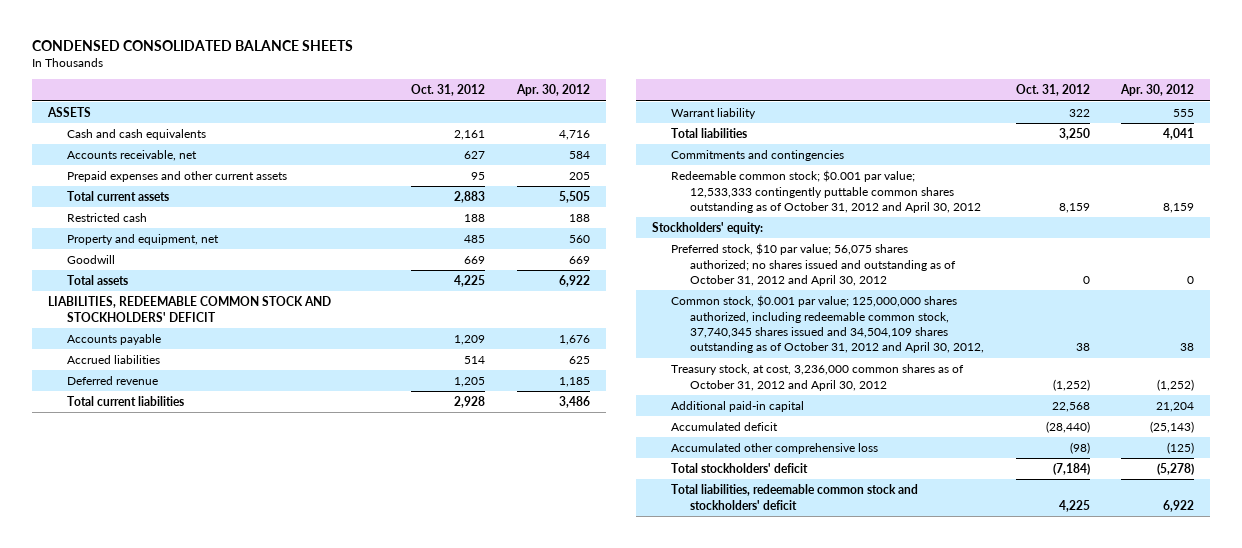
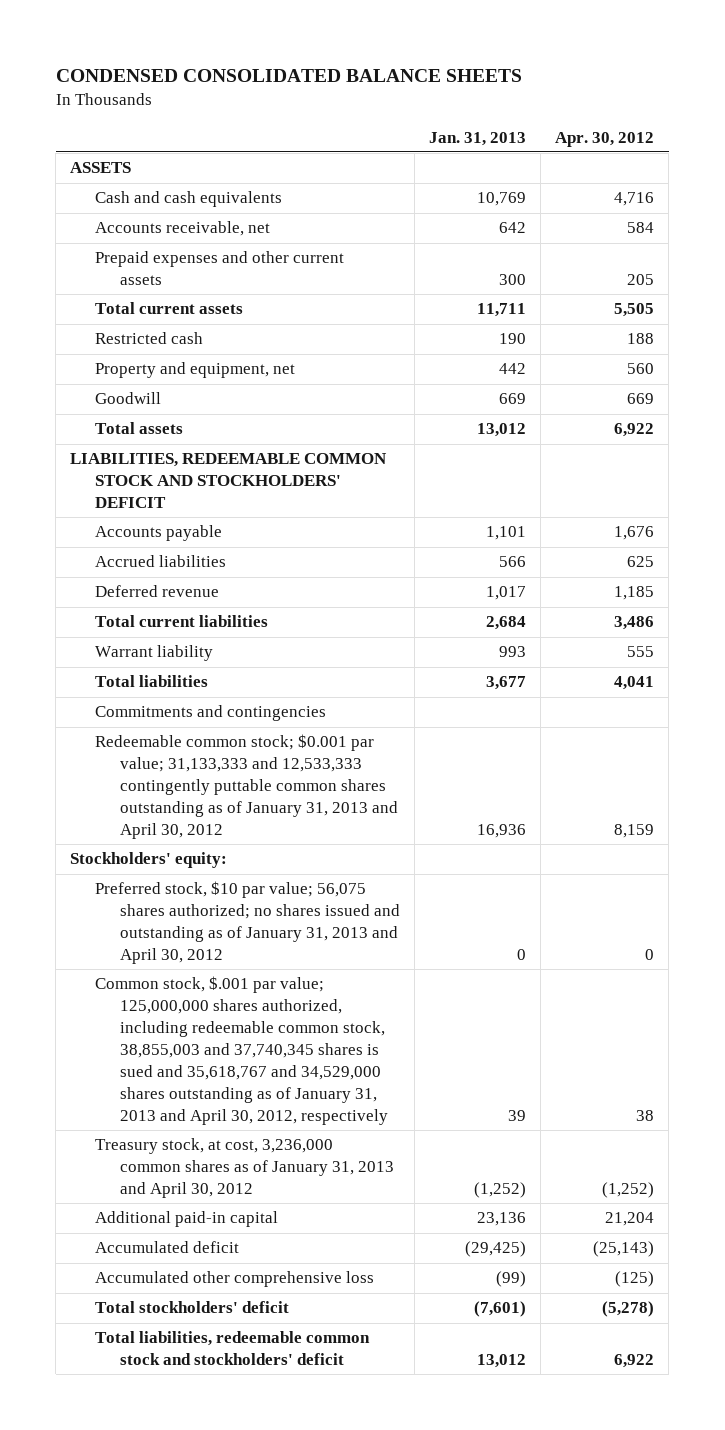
- | Oct. 31, 2012 | Apr. 30, 2012
+ | Jan. 31, 2013 | Apr. 30, 2012
- Redeemable common stock; $0.001 par value; 12,533,333 contingently puttable common shares outstanding as of October 31, 2012 and April 30, 2012 | 8,159 | 8,159
+ Redeemable common stock; $0.001 par value; 31,133,333 and 12,533,333 contingently puttable common shares outstanding as of January 31, 2013 and April 30, 2012 | 16,936 | 8,159
- Preferred stock, $10 par value; 56,075 shares authorized; no shares issued and outstanding as of October 31, 2012 and April 30, 2012 | 0 | 0
- Common stock, $0.001 par value; 125,000,000 shares authorized, including redeemable common stock, 37,740,345 shares issued and 34,504,109 shares outstanding as of October 31, 2012 and April 30, 2012, | 38 | 38
- Treasury stock, at cost, 3,236,000 common shares as of October 31, 2012 and April 30, 2012 | (1,252) | (1,252)
+ Preferred stock, $10 par value; 56,075 shares authorized; no shares issued and outstanding as of January 31, 2013 and April 30, 2012 | 0 | 0
+ Common stock, $.001 par value; 125,000,000 shares authorized, including redeemable common stock, 38,855,003 and 37,740,345 shares is sued and 35,618,767 and 34,529,000 shares outstanding as of January 31, 2013 and April 30, 2012, respectively | 39 | 38
+ Treasury stock, at cost, 3,236,000 common shares as of January 31, 2013 and April 30, 2012 | (1,252) | (1,252)

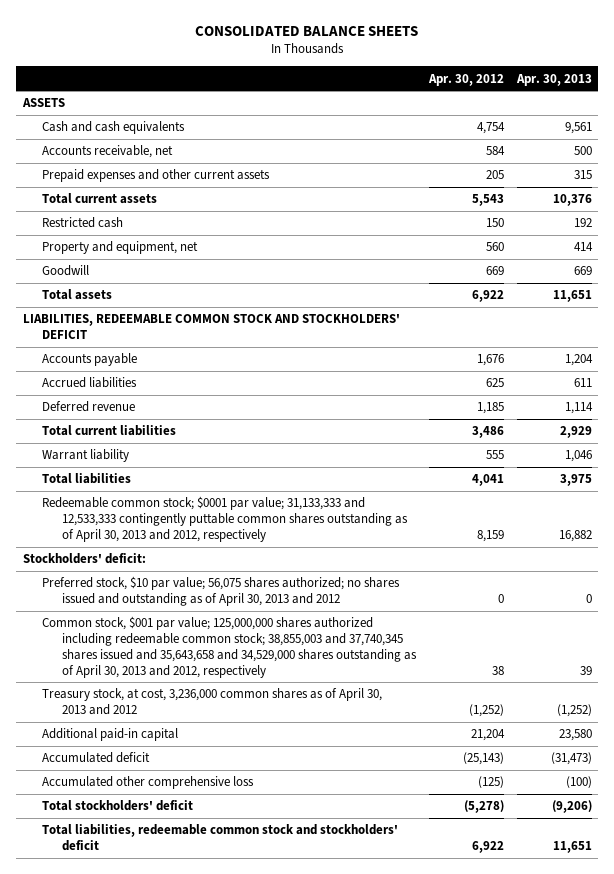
- CONDENSED CONSOLIDATED BALANCE SHEETS
+ CONSOLIDATED BALANCE SHEETS
- | Jan. 31, 2013 | Apr. 30, 2012
+ | Apr. 30, 2012 | Apr. 30, 2013
- Cash and cash equivalents | 10,769 | 4,716
+ Cash and cash equivalents | 4,754 | 9,561
- Total current assets | 11,711 | 5,505
- Restricted cash | 190 | 188
+ Total current assets | 5,543 | 10,376
+ Restricted cash | 150 | 192
- Commitments and contingencies
- Redeemable common stock; $0.001 par value; 31,133,333 and 12,533,333 contingently puttable common shares outstanding as of January 31, 2013 and April 30, 2012 | 16,936 | 8,159
- Stockholders' equity:
- Preferred stock, $10 par value; 56,075 shares authorized; no shares issued and outstanding as of January 31, 2013 and April 30, 2012 | 0 | 0
- Common stock, $.001 par value; 125,000,000 shares authorized, including redeemable common stock, 38,855,003 and 37,740,345 shares is sued and 35,618,767 and 34,529,000 shares outstanding as of January 31, 2013 and April 30, 2012, respectively | 39 | 38
- Treasury stock, at cost, 3,236,000 common shares as of January 31, 2013 and April 30, 2012 | (1,252) | (1,252)
+ Redeemable common stock; $0001 par value; 31,133,333 and 12,533,333 contingently puttable common shares outstanding as of April 30, 2013 and 2012, respectively | 8,159 | 16,882
+ Stockholders' deficit:
+ Preferred stock, $10 par value; 56,075 shares authorized; no shares issued and outstanding as of April 30, 2013 and 2012 | 0 | 0
+ Common stock, $001 par value; 125,000,000 shares authorized including redeemable common stock; 38,855,003 and 37,740,345 shares issued and 35,643,658 and 34,529,000 shares outstanding as of April 30, 2013 and 2012, respectively | 38 | 39
+ Treasury stock, at cost, 3,236,000 common shares as of April 30, 2013 and 2012 | (1,252) | (1,252)

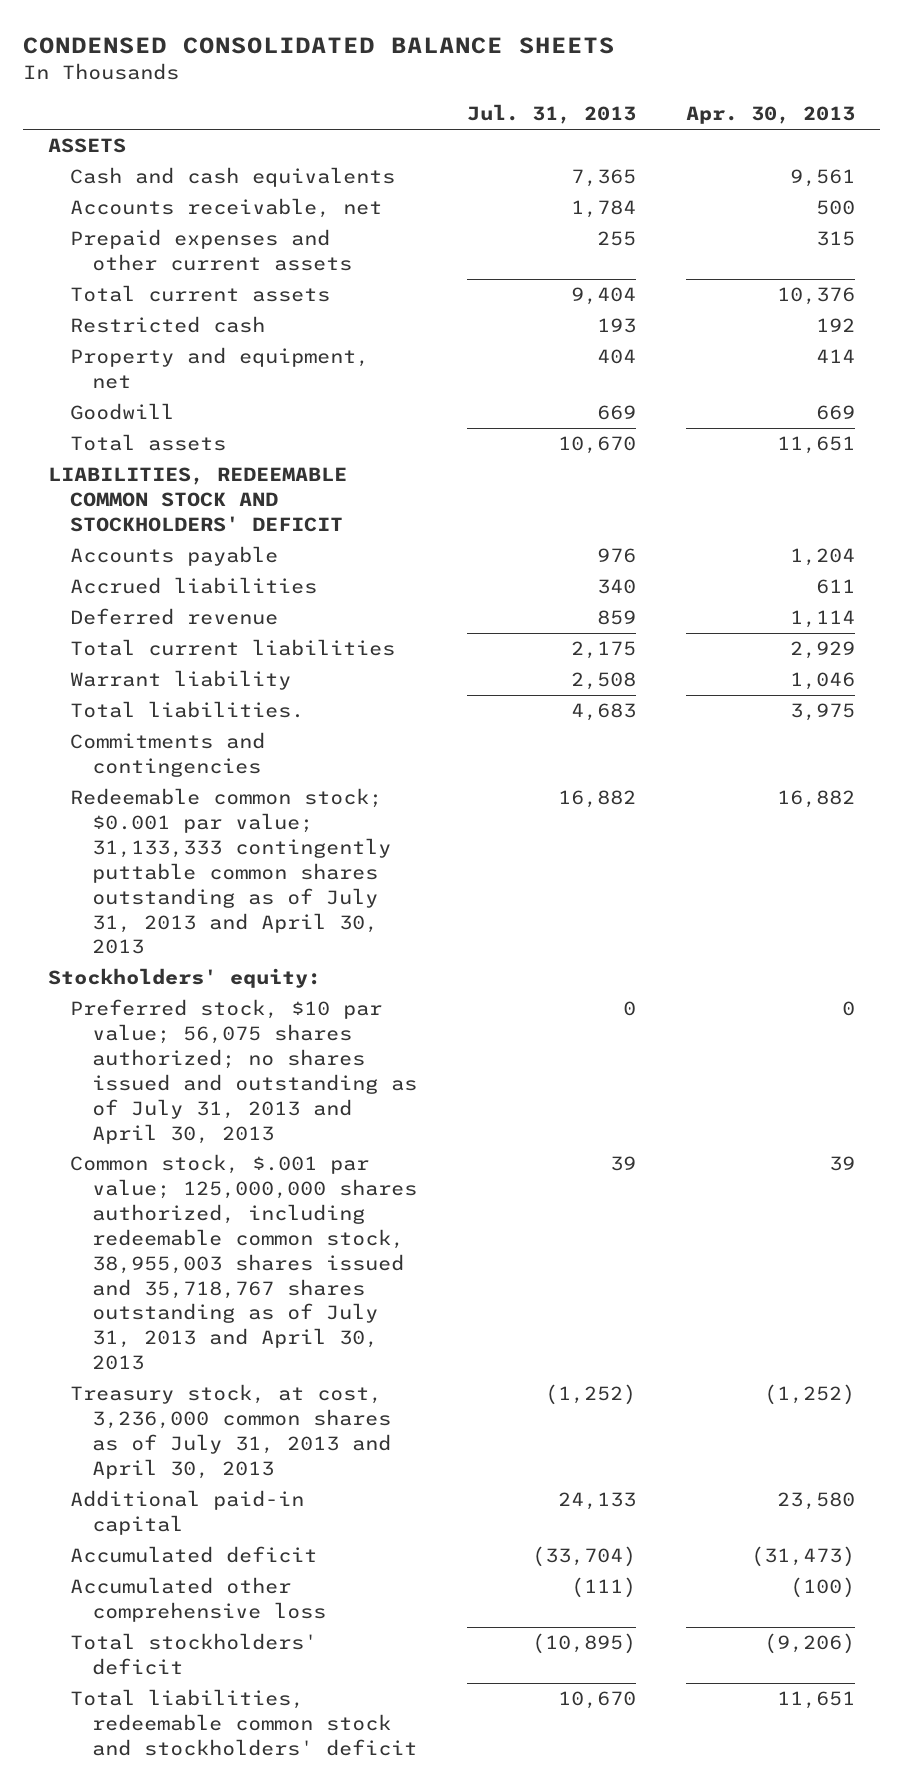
- CONSOLIDATED BALANCE SHEETS
+ CONDENSED CONSOLIDATED BALANCE SHEETS
- | Apr. 30, 2012 | Apr. 30, 2013
+ | Jul. 31, 2013 | Apr. 30, 2013
- Total liabilities | 4,041 | 3,975
- Redeemable common stock; $0001 par value; 31,133,333 and 12,533,333 contingently puttable common shares outstanding as of April 30, 2013 and 2012, respectively | 8,159 | 16,882
- Stockholders' deficit:
- Preferred stock, $10 par value; 56,075 shares authorized; no shares issued and outstanding as of April 30, 2013 and 2012 | 0 | 0
- Common stock, $001 par value; 125,000,000 shares authorized including redeemable common stock; 38,855,003 and 37,740,345 shares issued and 35,643,658 and 34,529,000 shares outstanding as of April 30, 2013 and 2012, respectively | 38 | 39
- Treasury stock, at cost, 3,236,000 common shares as of April 30, 2013 and 2012 | (1,252) | (1,252)
+ Total liabilities. | 4,683 | 3,975
+ Commitments and contingencies
+ Redeemable common stock; $0.001 par value; 31,133,333 contingently puttable common shares outstanding as of July 31, 2013 and April 30, 2013 | 16,882 | 16,882
+ Stockholders' equity:
+ Preferred stock, $10 par value; 56,075 shares authorized; no shares issued and outstanding as of July 31, 2013 and April 30, 2013 | 0 | 0
+ Common stock, $.001 par value; 125,000,000 shares authorized, including redeemable common stock, 38,955,003 shares issued and 35,718,767 shares outstanding as of July 31, 2013 and April 30, 2013 | 39 | 39
+ Treasury stock, at cost, 3,236,000 common shares as of July 31, 2013 and April 30, 2013 | (1,252) | (1,252)

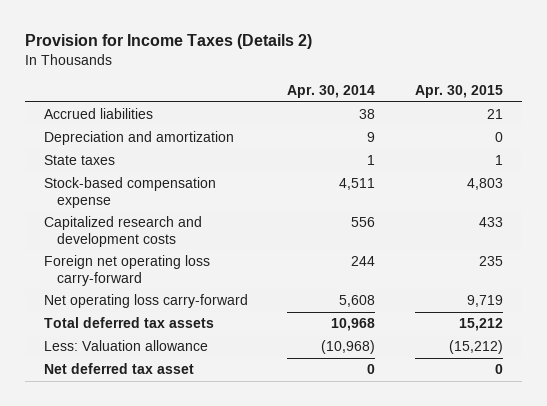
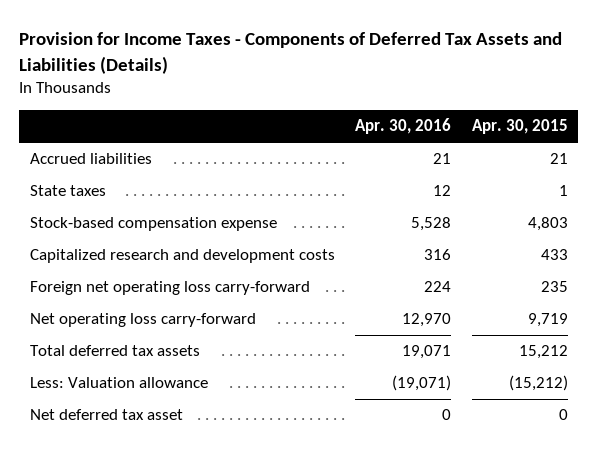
- Provision for Income Taxes (Details 2)
+ Provision for Income Taxes - Components of Deferred Tax Assets and Liabilities (Details)
- | Apr. 30, 2014 | Apr. 30, 2015
+ | Apr. 30, 2016 | Apr. 30, 2015
- Depreciation and amortization | 9 | 0

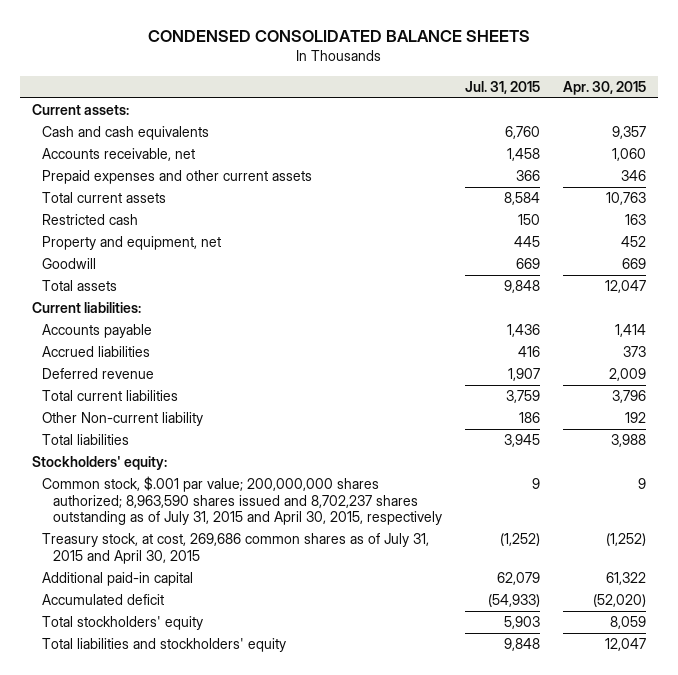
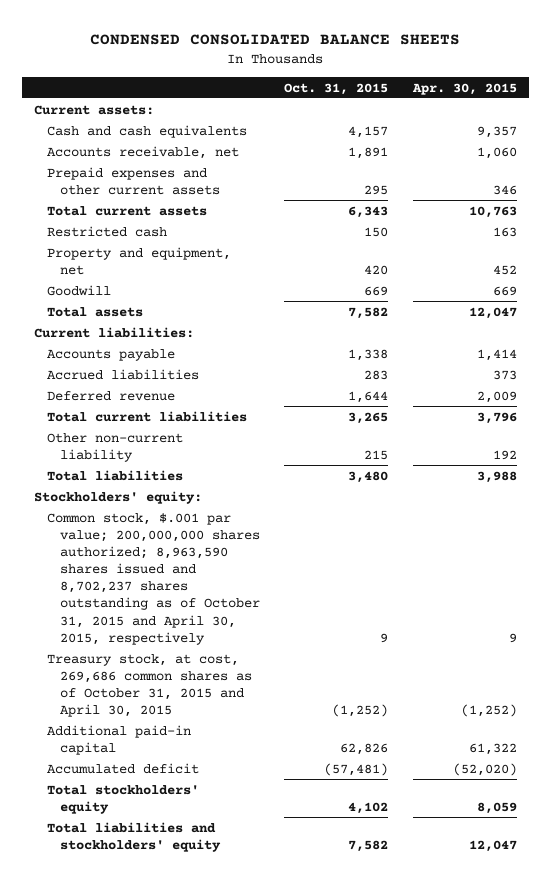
- | Jul. 31, 2015 | Apr. 30, 2015
+ | Oct. 31, 2015 | Apr. 30, 2015
- Other Non-current liability | 186 | 192
+ Other non-current liability | 215 | 192
- Common stock, $.001 par value; 200,000,000 shares authorized; 8,963,590 shares issued and 8,702,237 shares outstanding as of July 31, 2015 and April 30, 2015, respectively | 9 | 9
- Treasury stock, at cost, 269,686 common shares as of July 31, 2015 and April 30, 2015 | (1,252) | (1,252)
+ Common stock, $.001 par value; 200,000,000 shares authorized; 8,963,590 shares issued and 8,702,237 shares outstanding as of October 31, 2015 and April 30, 2015, respectively | 9 | 9
+ Treasury stock, at cost, 269,686 common shares as of October 31, 2015 and April 30, 2015 | (1,252) | (1,252)

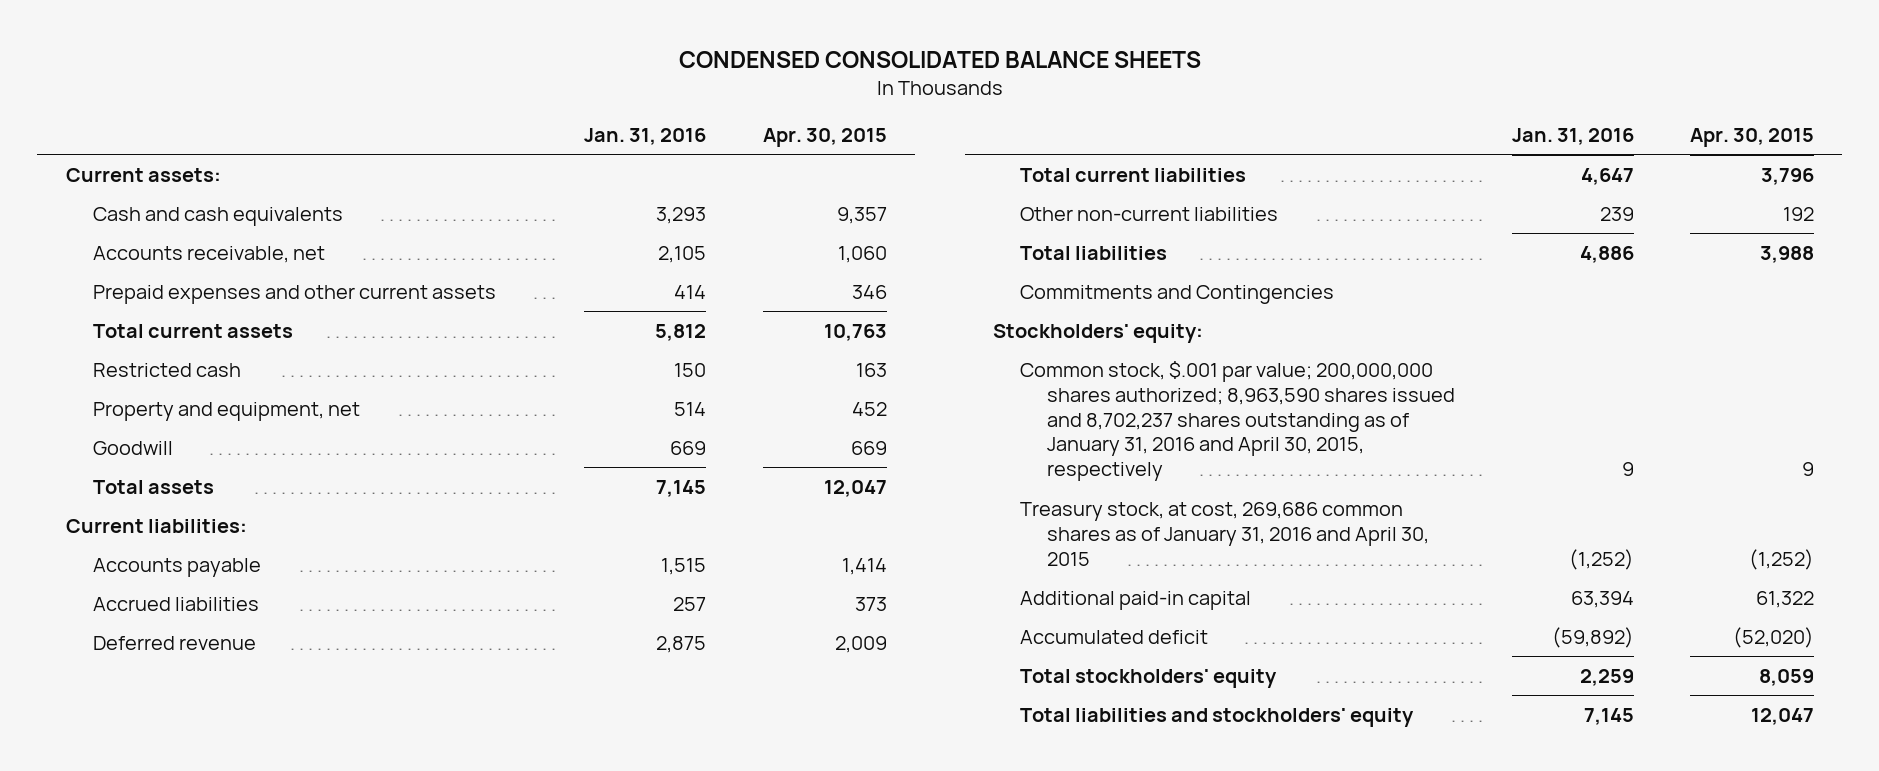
- | Oct. 31, 2015 | Apr. 30, 2015
+ | Jan. 31, 2016 | Apr. 30, 2015
- Other non-current liability | 215 | 192
+ Other non-current liabilities | 239 | 192
+ Commitments and Contingencies
- Common stock, $.001 par value; 200,000,000 shares authorized; 8,963,590 shares issued and 8,702,237 shares outstanding as of October 31, 2015 and April 30, 2015, respectively | 9 | 9
- Treasury stock, at cost, 269,686 common shares as of October 31, 2015 and April 30, 2015 | (1,252) | (1,252)
+ Common stock, $.001 par value; 200,000,000 shares authorized; 8,963,590 shares issued and 8,702,237 shares outstanding as of January 31, 2016 and April 30, 2015, respectively | 9 | 9
+ Treasury stock, at cost, 269,686 common shares as of January 31, 2016 and April 30, 2015 | (1,252) | (1,252)

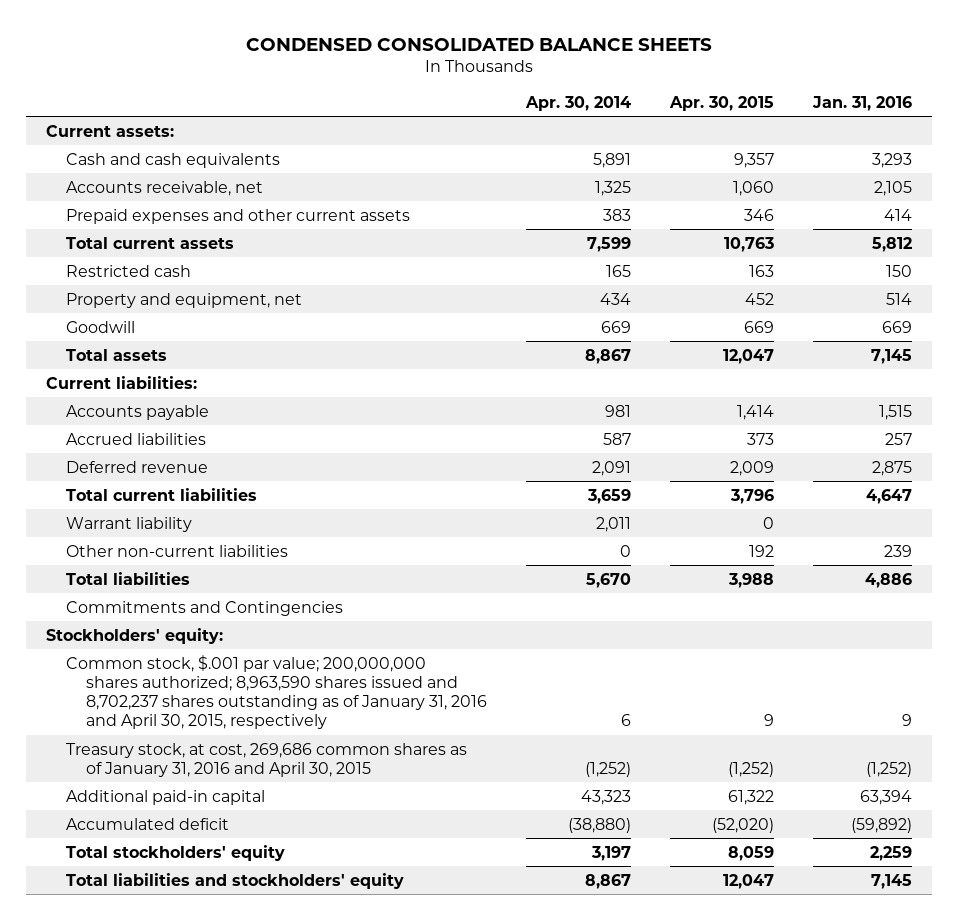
- | Jan. 31, 2016 | Apr. 30, 2015
+ | Apr. 30, 2014 | Apr. 30, 2015 | Jan. 31, 2016
+ Warrant liability | 2,011 | 0 |

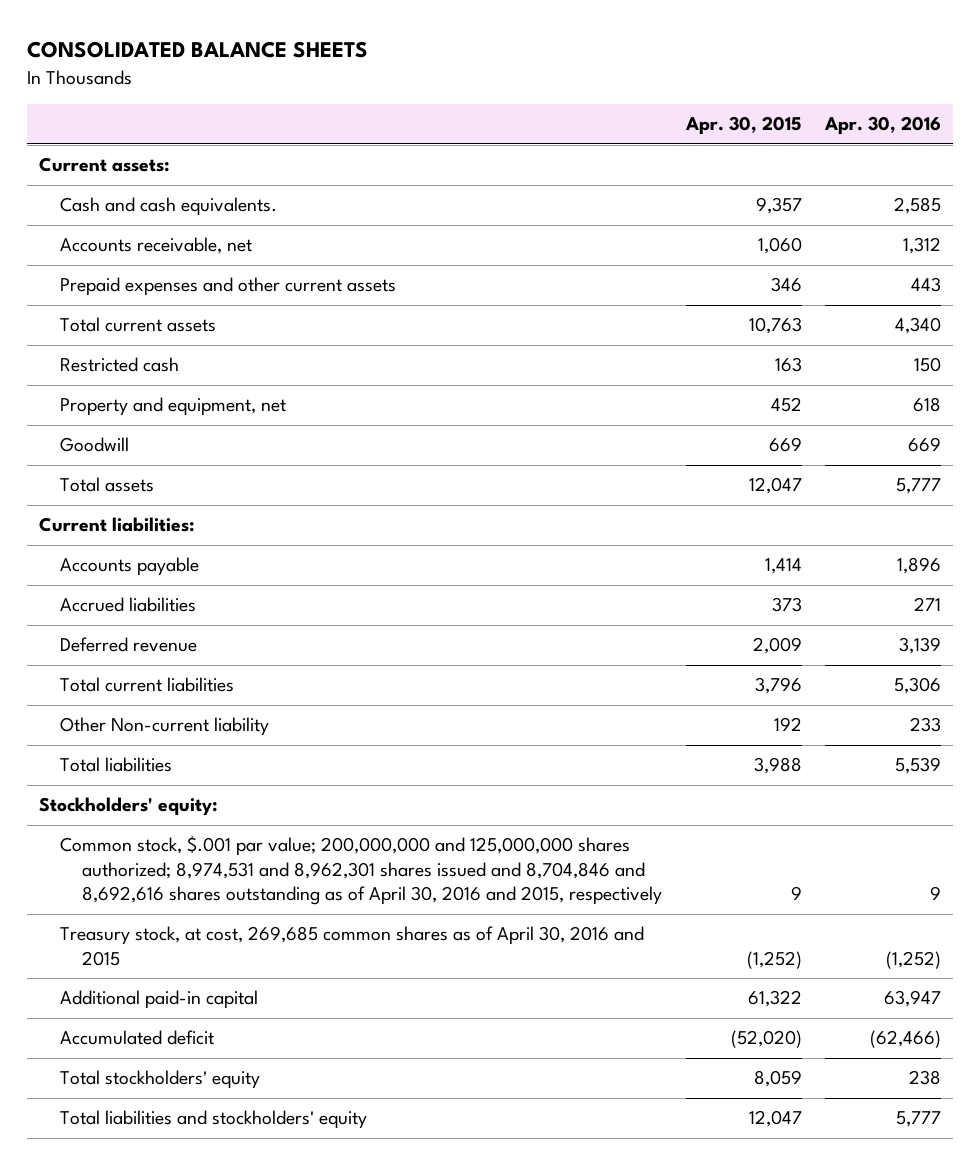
- CONDENSED CONSOLIDATED BALANCE SHEETS
+ CONSOLIDATED BALANCE SHEETS
- | Apr. 30, 2014 | Apr. 30, 2015 | Jan. 31, 2016
+ | Apr. 30, 2015 | Apr. 30, 2016
- Cash and cash equivalents | 5,891 | 9,357 | 3,293
+ Cash and cash equivalents. | 9,357 | 2,585
- Warrant liability | 2,011 | 0 |
- Other non-current liabilities | 0 | 192 | 239
+ Other Non-current liability | 192 | 233
- Commitments and Contingencies
- Common stock, $.001 par value; 200,000,000 shares authorized; 8,963,590 shares issued and 8,702,237 shares outstanding as of January 31, 2016 and April 30, 2015, respectively | 6 | 9 | 9
- Treasury stock, at cost, 269,686 common shares as of January 31, 2016 and April 30, 2015 | (1,252) | (1,252) | (1,252)
+ Common stock, $.001 par value; 200,000,000 and 125,000,000 shares authorized; 8,974,531 and 8,962,301 shares issued and 8,704,846 and 8,692,616 shares outstanding as of April 30, 2016 and 2015, respectively | 9 | 9
+ Treasury stock, at cost, 269,685 common shares as of April 30, 2016 and 2015 | (1,252) | (1,252)

